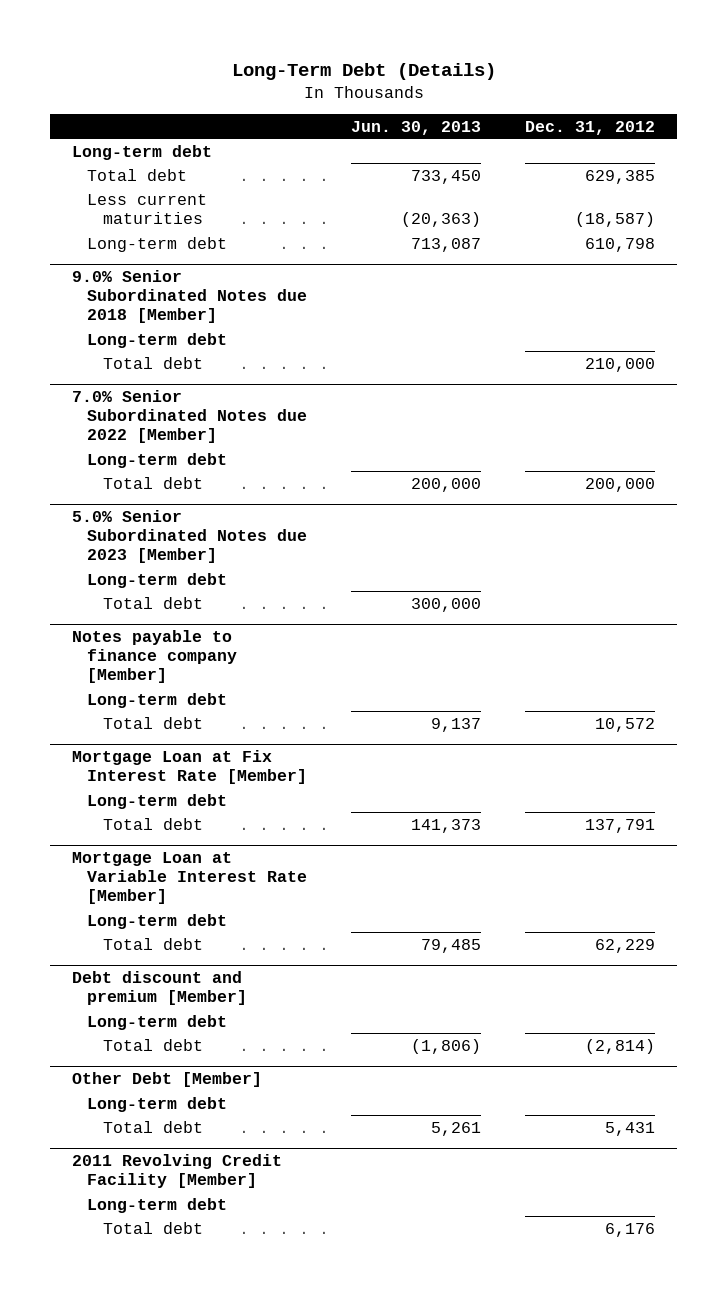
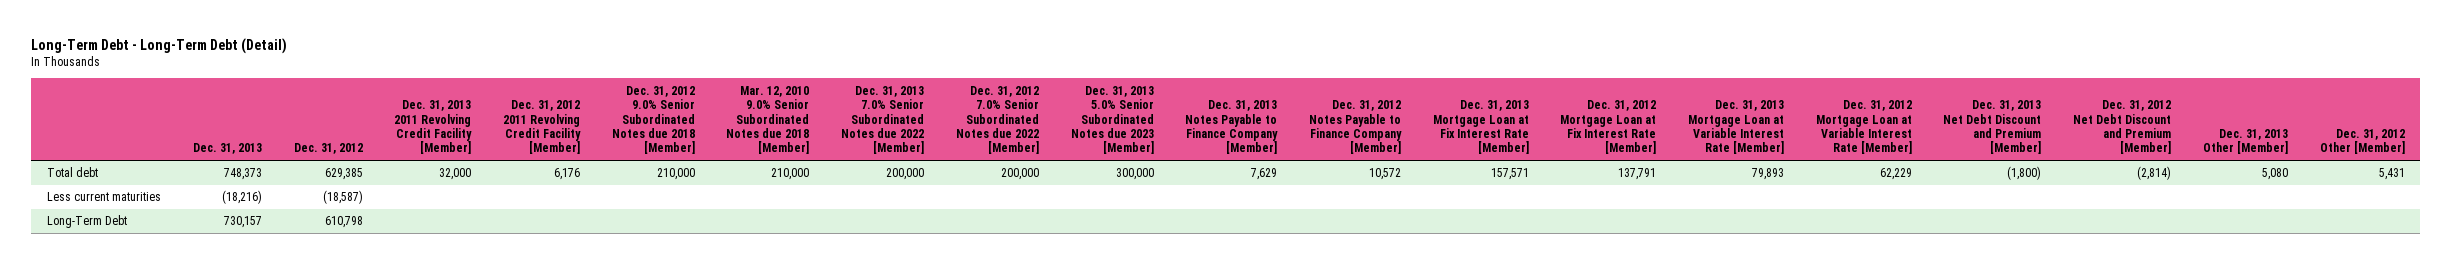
- Long-Term Debt (Details)
+ Long-Term Debt - Long-Term Debt (Detail)
- | Jun. 30, 2013 | Dec. 31, 2012
+ | Dec. 31, 2013 | Dec. 31, 2012 | Dec. 31, 2013 2011 Revolving Credit Facility [Member] | Dec. 31, 2012 2011 Revolving Credit Facility [Member] | Dec. 31, 2012 9.0% Senior Subordinated Notes due 2018 [Member] | Mar. 12, 2010 9.0% Senior Subordinated Notes due 2018 [Member] | Dec. 31, 2013 7.0% Senior Subordinated Notes due 2022 [Member] | Dec. 31, 2012 7.0% Senior Subordinated Notes due 2022 [Member] | Dec. 31, 2013 5.0% Senior Subordinated Notes due 2023 [Member] | Dec. 31, 2013 Notes Payable to Finance Company [Member] | Dec. 31, 2012 Notes Payable to Finance Company [Member] | Dec. 31, 2013 Mortgage Loan at Fix Interest Rate [Member] | Dec. 31, 2012 Mortgage Loan at Fix Interest Rate [Member] | Dec. 31, 2013 Mortgage Loan at Variable Interest Rate [Member] | Dec. 31, 2012 Mortgage Loan at Variable Interest Rate [Member] | Dec. 31, 2013 Net Debt Discount and Premium [Member] | Dec. 31, 2012 Net Debt Discount and Premium [Member] | Dec. 31, 2013 Other [Member] | Dec. 31, 2012 Other [Member]
- Long-term debt
- Long-term debt | 713,087 | 610,798
- 9.0% Senior Subordinated Notes due 2018 [Member]
- Long-term debt
- Total debt | | 210,000
- 7.0% Senior Subordinated Notes due 2022 [Member]
- Long-term debt
- Total debt | 200,000 | 200,000
- 5.0% Senior Subordinated Notes due 2023 [Member]
- Long-term debt
- Total debt | 300,000 |
- Notes payable to finance company [Member]
- Long-term debt
- Total debt | 9,137 | 10,572
- Mortgage Loan at Fix Interest Rate [Member]
- Long-term debt
- Total debt | 141,373 | 137,791
- Mortgage Loan at Variable Interest Rate [Member]
- Long-term debt
- Total debt | 79,485 | 62,229
- Debt discount and premium [Member]
- Long-term debt
- Total debt | (1,806) | (2,814)
- Other Debt [Member]
- Long-term debt
- Total debt | 5,261 | 5,431
- 2011 Revolving Credit Facility [Member]
- Long-term debt
- Total debt | | 6,176
+ Long-Term Debt | 730,157 | 610,798 | | | | | | | | | | | | | | | | |

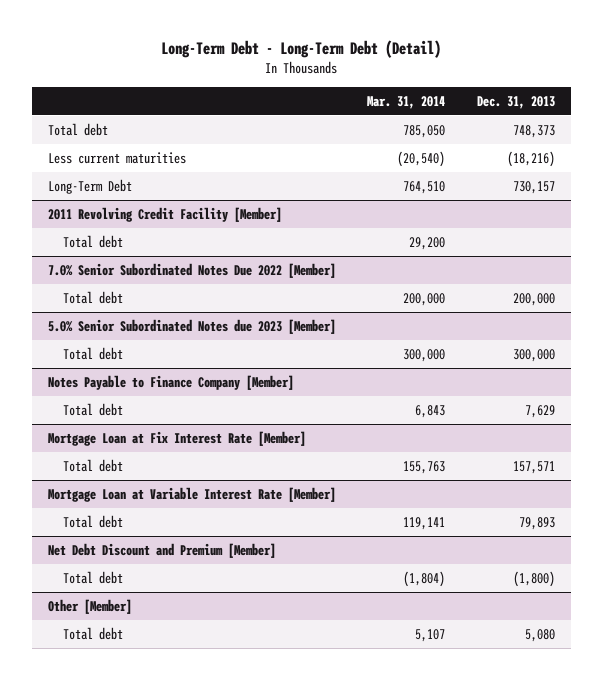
- | Dec. 31, 2013 | Dec. 31, 2012 | Dec. 31, 2013 2011 Revolving Credit Facility [Member] | Dec. 31, 2012 2011 Revolving Credit Facility [Member] | Dec. 31, 2012 9.0% Senior Subordinated Notes due 2018 [Member] | Mar. 12, 2010 9.0% Senior Subordinated Notes due 2018 [Member] | Dec. 31, 2013 7.0% Senior Subordinated Notes due 2022 [Member] | Dec. 31, 2012 7.0% Senior Subordinated Notes due 2022 [Member] | Dec. 31, 2013 5.0% Senior Subordinated Notes due 2023 [Member] | Dec. 31, 2013 Notes Payable to Finance Company [Member] | Dec. 31, 2012 Notes Payable to Finance Company [Member] | Dec. 31, 2013 Mortgage Loan at Fix Interest Rate [Member] | Dec. 31, 2012 Mortgage Loan at Fix Interest Rate [Member] | Dec. 31, 2013 Mortgage Loan at Variable Interest Rate [Member] | Dec. 31, 2012 Mortgage Loan at Variable Interest Rate [Member] | Dec. 31, 2013 Net Debt Discount and Premium [Member] | Dec. 31, 2012 Net Debt Discount and Premium [Member] | Dec. 31, 2013 Other [Member] | Dec. 31, 2012 Other [Member]
+ | Mar. 31, 2014 | Dec. 31, 2013
+ 2011 Revolving Credit Facility [Member]
+ Total debt | 29,200 |
+ 7.0% Senior Subordinated Notes Due 2022 [Member]
+ Total debt | 200,000 | 200,000
+ 5.0% Senior Subordinated Notes due 2023 [Member]
+ Total debt | 300,000 | 300,000
+ Notes Payable to Finance Company [Member]
+ Total debt | 6,843 | 7,629
+ Mortgage Loan at Fix Interest Rate [Member]
+ Total debt | 155,763 | 157,571
+ Mortgage Loan at Variable Interest Rate [Member]
+ Total debt | 119,141 | 79,893
+ Net Debt Discount and Premium [Member]
+ Total debt | (1,804) | (1,800)
+ Other [Member]
+ Total debt | 5,107 | 5,080

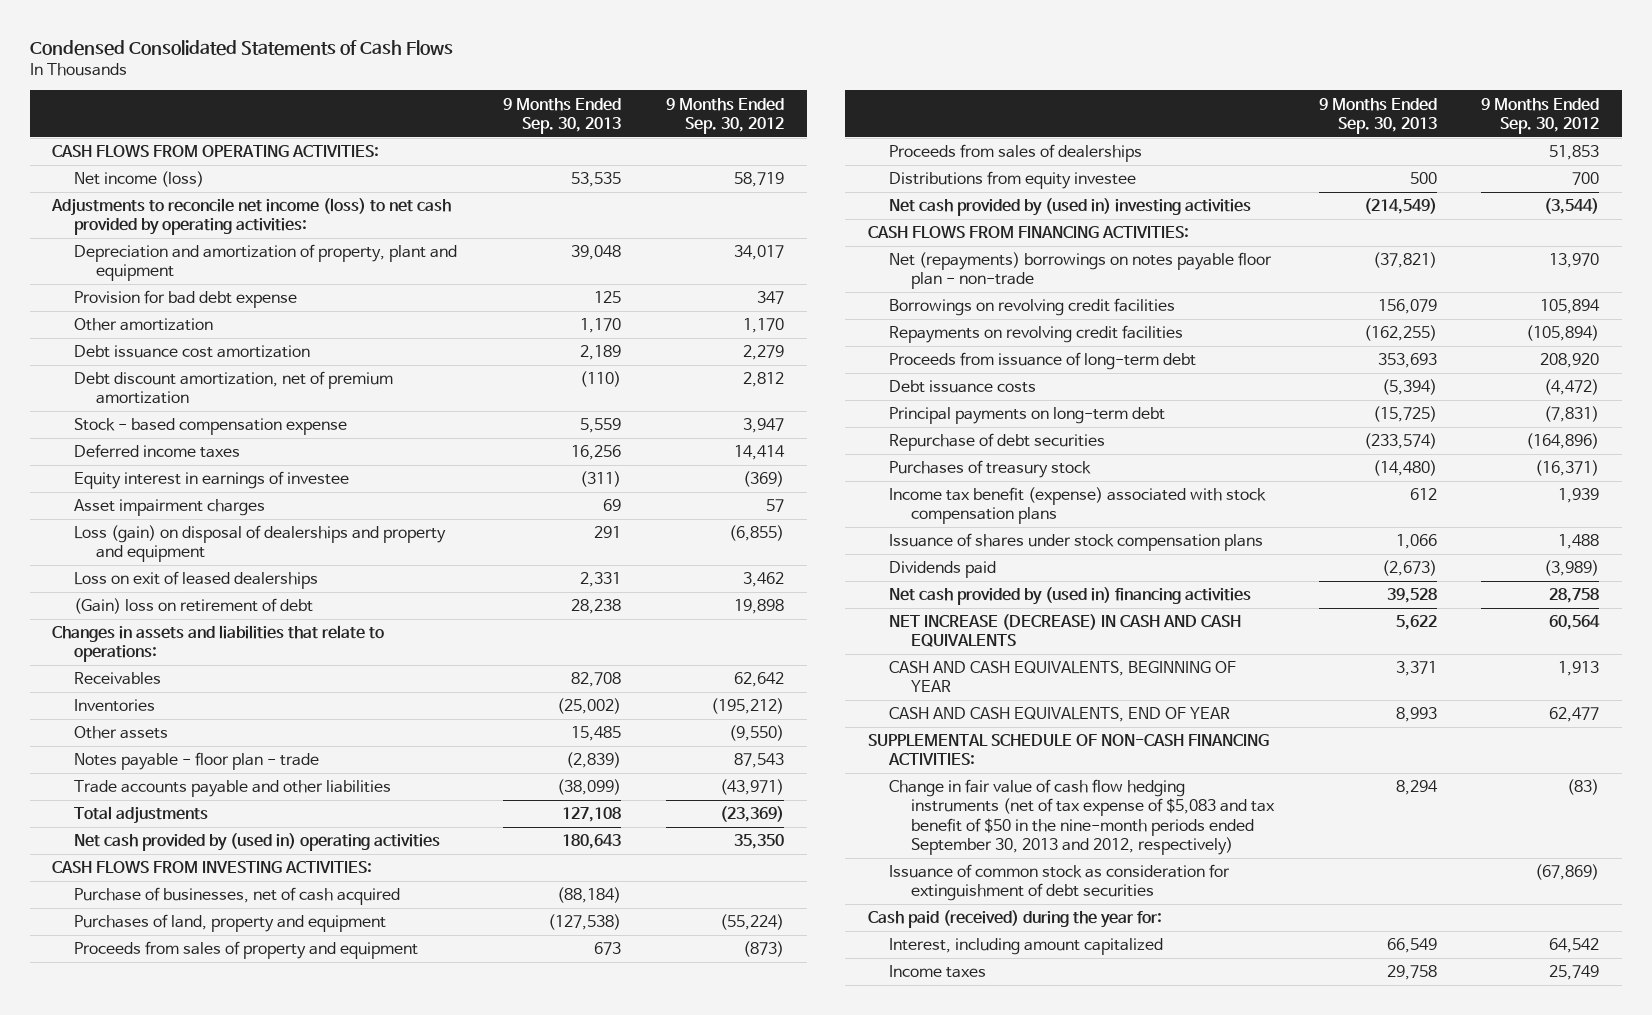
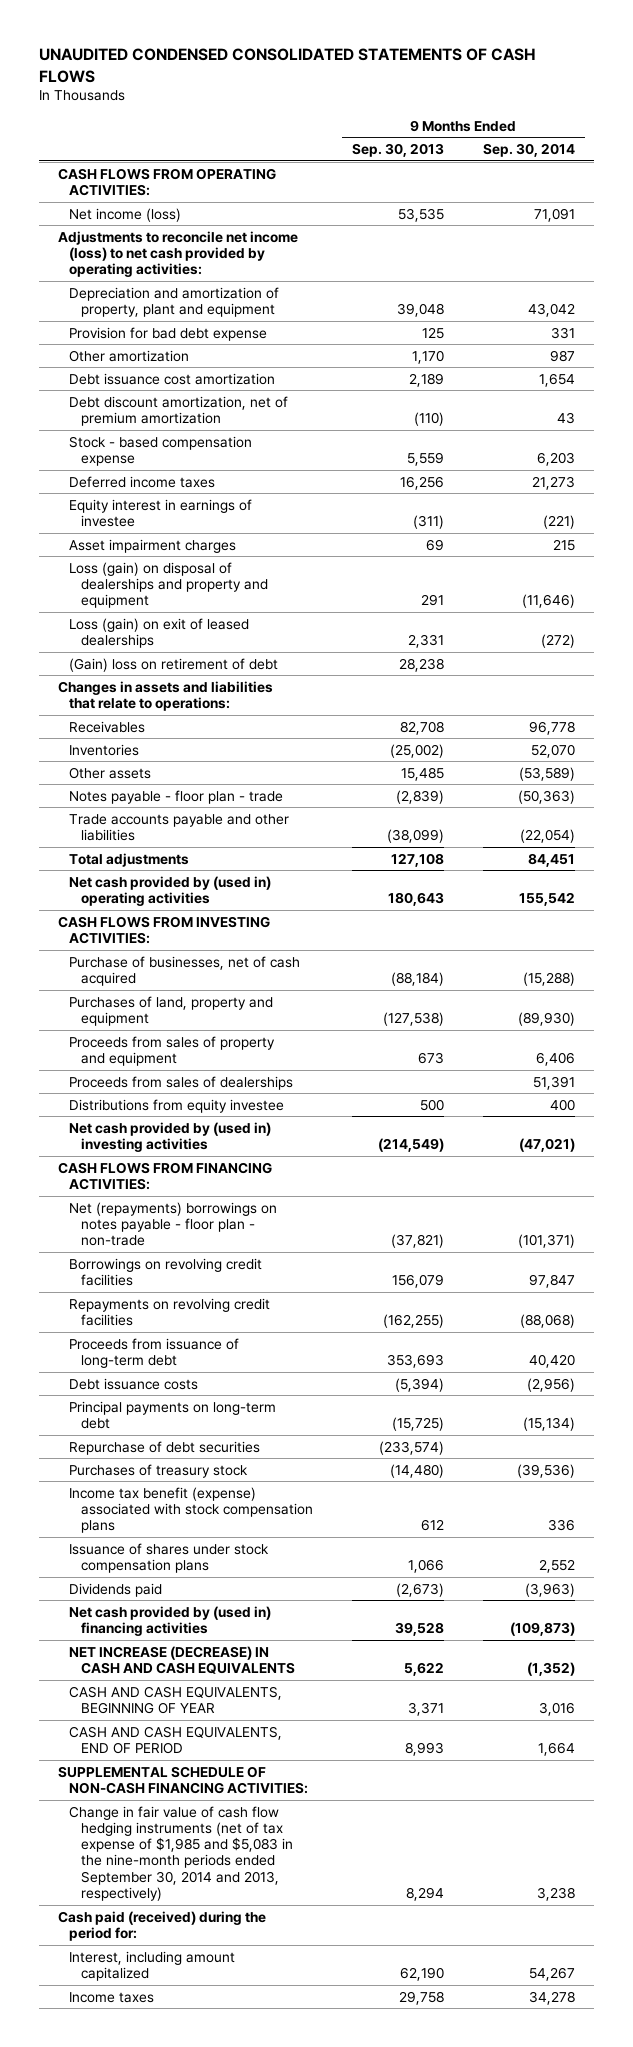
- Condensed Consolidated Statements of Cash Flows
+ UNAUDITED CONDENSED CONSOLIDATED STATEMENTS OF CASH FLOWS
- | 9 Months Ended Sep. 30, 2013 | 9 Months Ended Sep. 30, 2012
+ | 9 Months Ended Sep. 30, 2013 | 9 Months Ended Sep. 30, 2014
- Loss on exit of leased dealerships | 2,331 | 3,462
+ Loss (gain) on exit of leased dealerships | 2,331 | (272)
- Net (repayments) borrowings on notes payable floor plan - non-trade | (37,821) | 13,970
+ Net (repayments) borrowings on notes payable - floor plan - non-trade | (37,821) | (101,371)
- CASH AND CASH EQUIVALENTS, END OF YEAR | 8,993 | 62,477
+ CASH AND CASH EQUIVALENTS, END OF PERIOD | 8,993 | 1,664
- Change in fair value of cash flow hedging instruments (net of tax expense of $5,083 and tax benefit of $50 in the nine-month periods ended September 30, 2013 and 2012, respectively) | 8,294 | (83)
- Issuance of common stock as consideration for extinguishment of debt securities | | (67,869)
- Cash paid (received) during the year for:
- Interest, including amount capitalized | 66,549 | 64,542
+ Change in fair value of cash flow hedging instruments (net of tax expense of $1,985 and $5,083 in the nine-month periods ended September 30, 2014 and 2013, respectively) | 8,294 | 3,238
+ Cash paid (received) during the period for:
+ Interest, including amount capitalized | 62,190 | 54,267

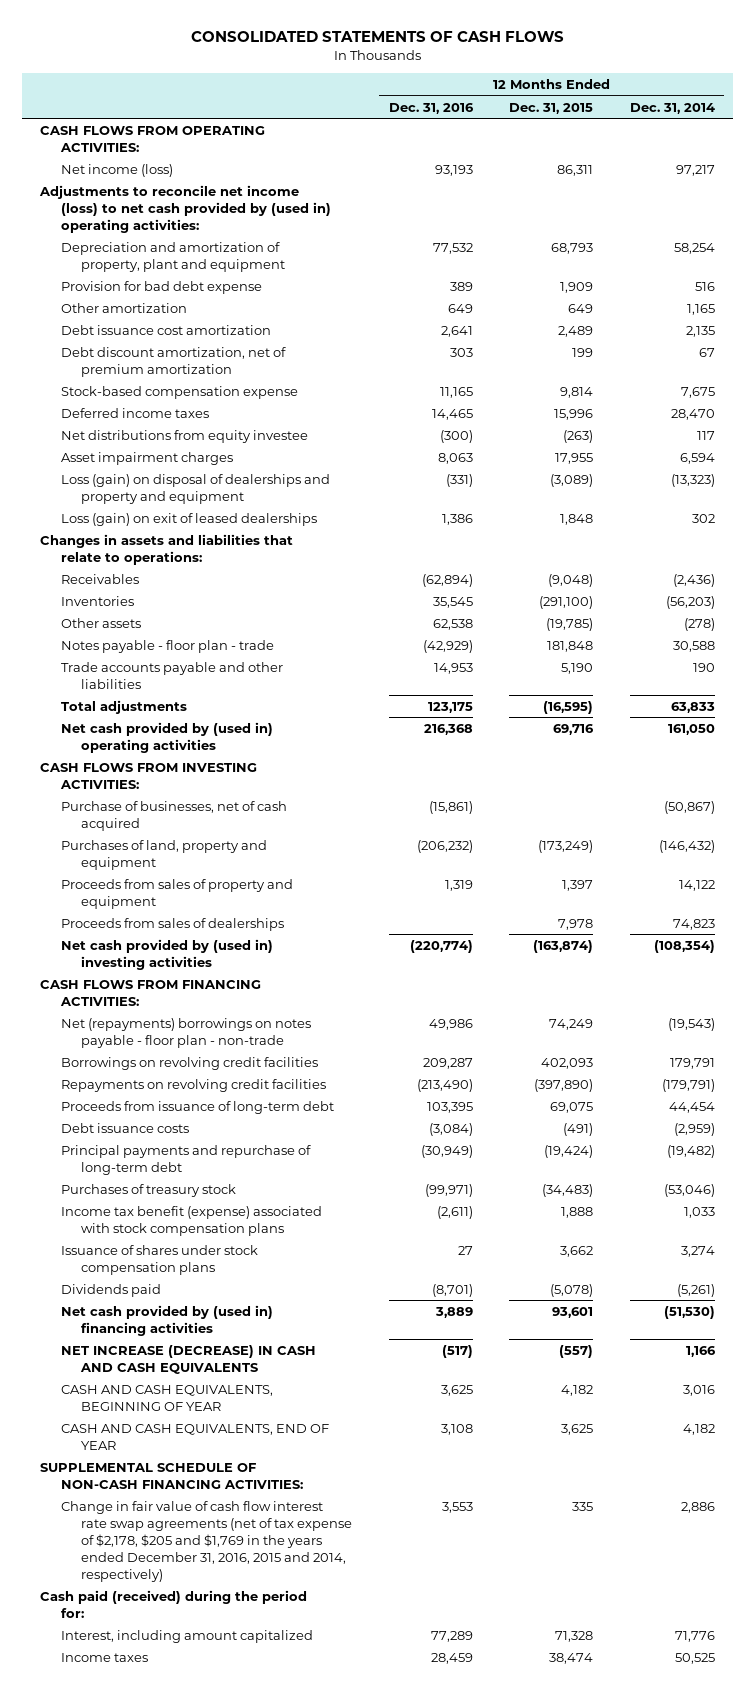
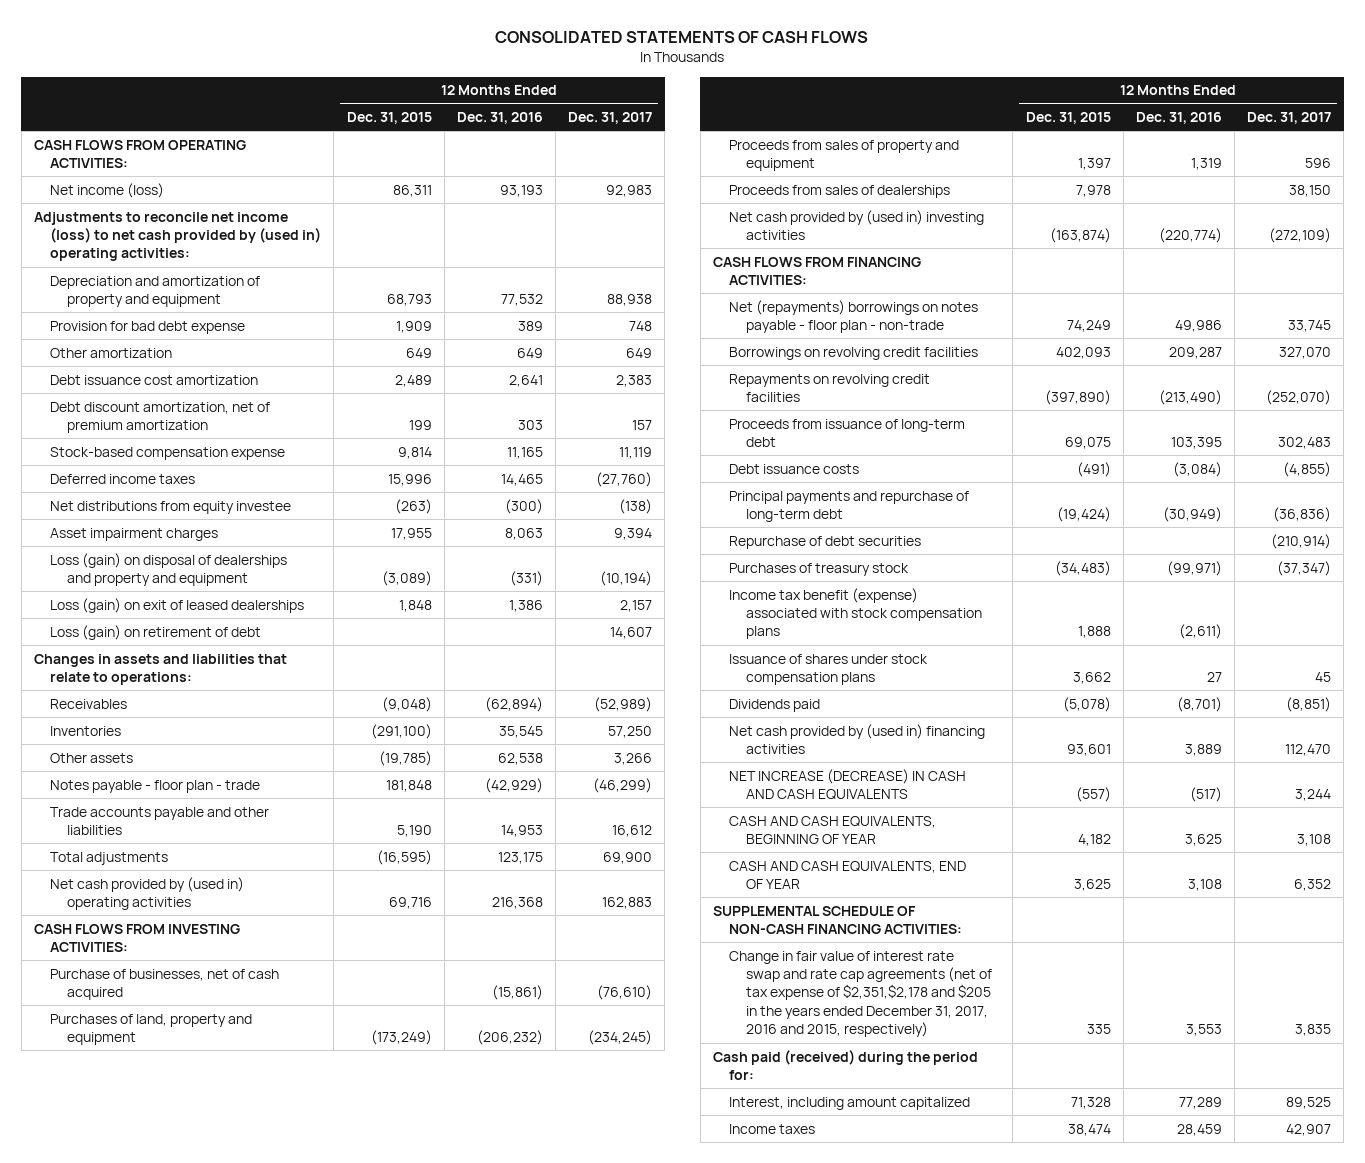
- | 12 Months Ended Dec. 31, 2016 | 12 Months Ended Dec. 31, 2015 | 12 Months Ended Dec. 31, 2014
+ | 12 Months Ended Dec. 31, 2015 | 12 Months Ended Dec. 31, 2016 | 12 Months Ended Dec. 31, 2017
- Depreciation and amortization of property, plant and equipment | 77,532 | 68,793 | 58,254
+ Depreciation and amortization of property and equipment | 68,793 | 77,532 | 88,938
+ Loss (gain) on retirement of debt | | | 14,607
+ Repurchase of debt securities | | | (210,914)
- Change in fair value of cash flow interest rate swap agreements (net of tax expense of $2,178, $205 and $1,769 in the years ended December 31, 2016, 2015 and 2014, respectively) | 3,553 | 335 | 2,886
+ Change in fair value of interest rate swap and rate cap agreements (net of tax expense of $2,351,$2,178 and $205 in the years ended December 31, 2017, 2016 and 2015, respectively) | 335 | 3,553 | 3,835

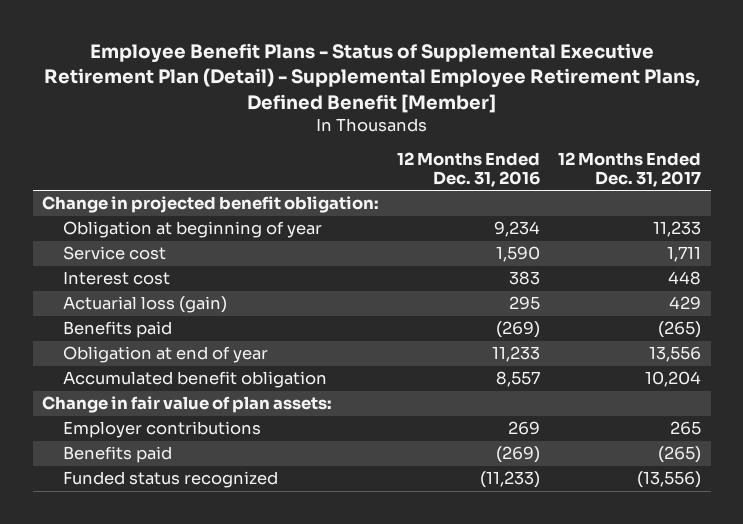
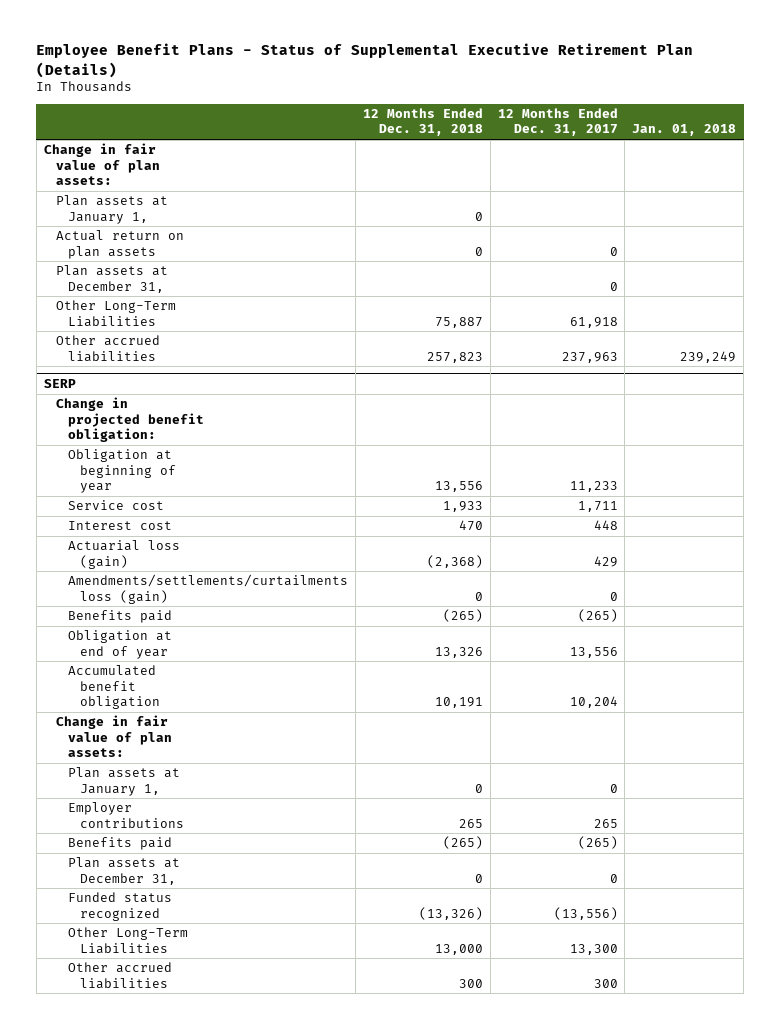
- Employee Benefit Plans - Status of Supplemental Executive Retirement Plan (Detail) - Supplemental Employee Retirement Plans, Defined Benefit [Member]
+ Employee Benefit Plans - Status of Supplemental Executive Retirement Plan (Details)
- | 12 Months Ended Dec. 31, 2016 | 12 Months Ended Dec. 31, 2017
+ | 12 Months Ended Dec. 31, 2018 | 12 Months Ended Dec. 31, 2017 | Jan. 01, 2018
+ Change in fair value of plan assets:
+ Plan assets at January 1, | 0 | |
+ Actual return on plan assets | 0 | 0 |
+ Plan assets at December 31, | | 0 |
+ Other Long-Term Liabilities | 75,887 | 61,918 |
+ Other accrued liabilities | 257,823 | 237,963 | 239,249
+ SERP
+ Amendments/settlements/curtailments loss (gain) | 0 | 0 |
+ Plan assets at January 1, | 0 | 0 |
+ Plan assets at December 31, | 0 | 0 |
+ Other Long-Term Liabilities | 13,000 | 13,300 |
+ Other accrued liabilities | 300 | 300 |

